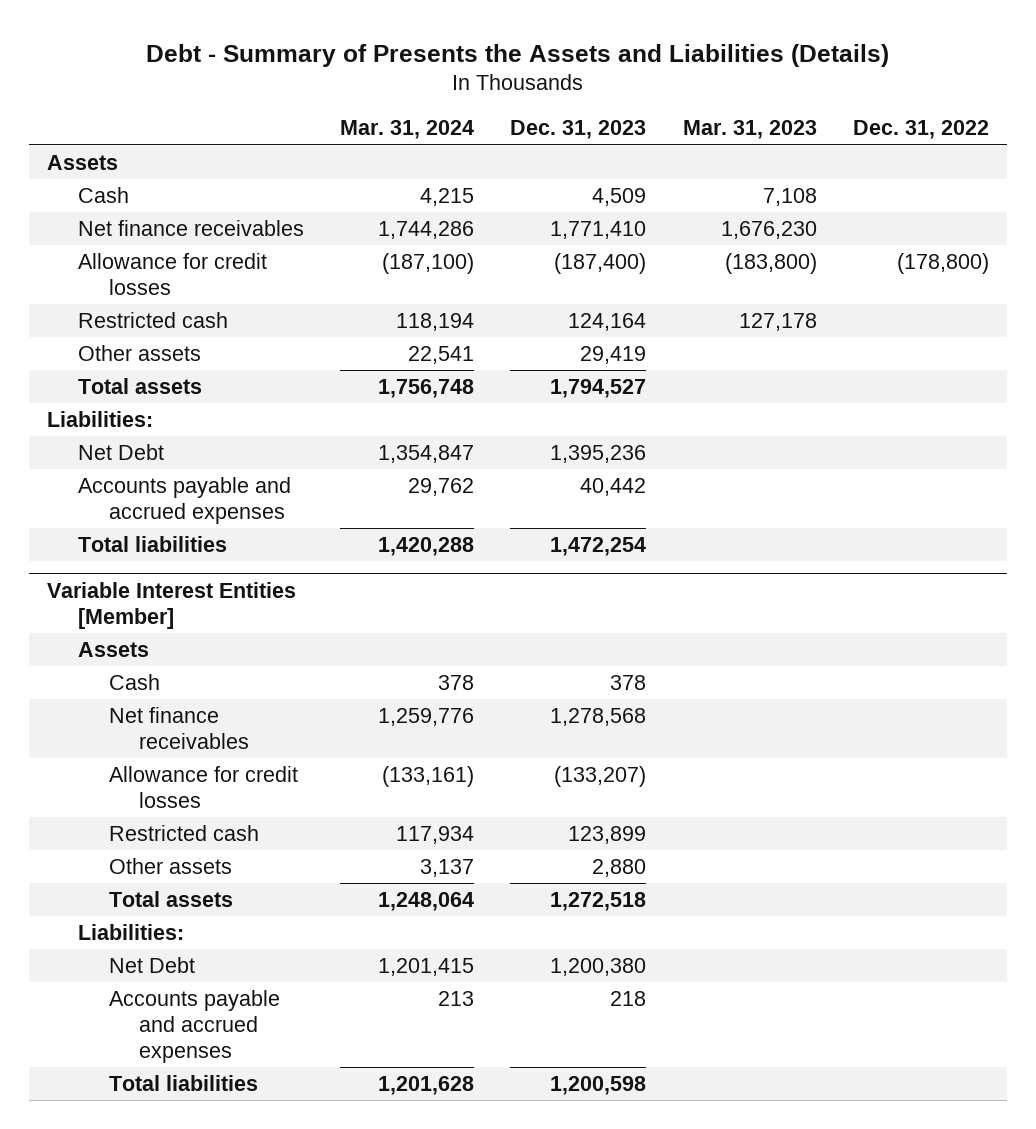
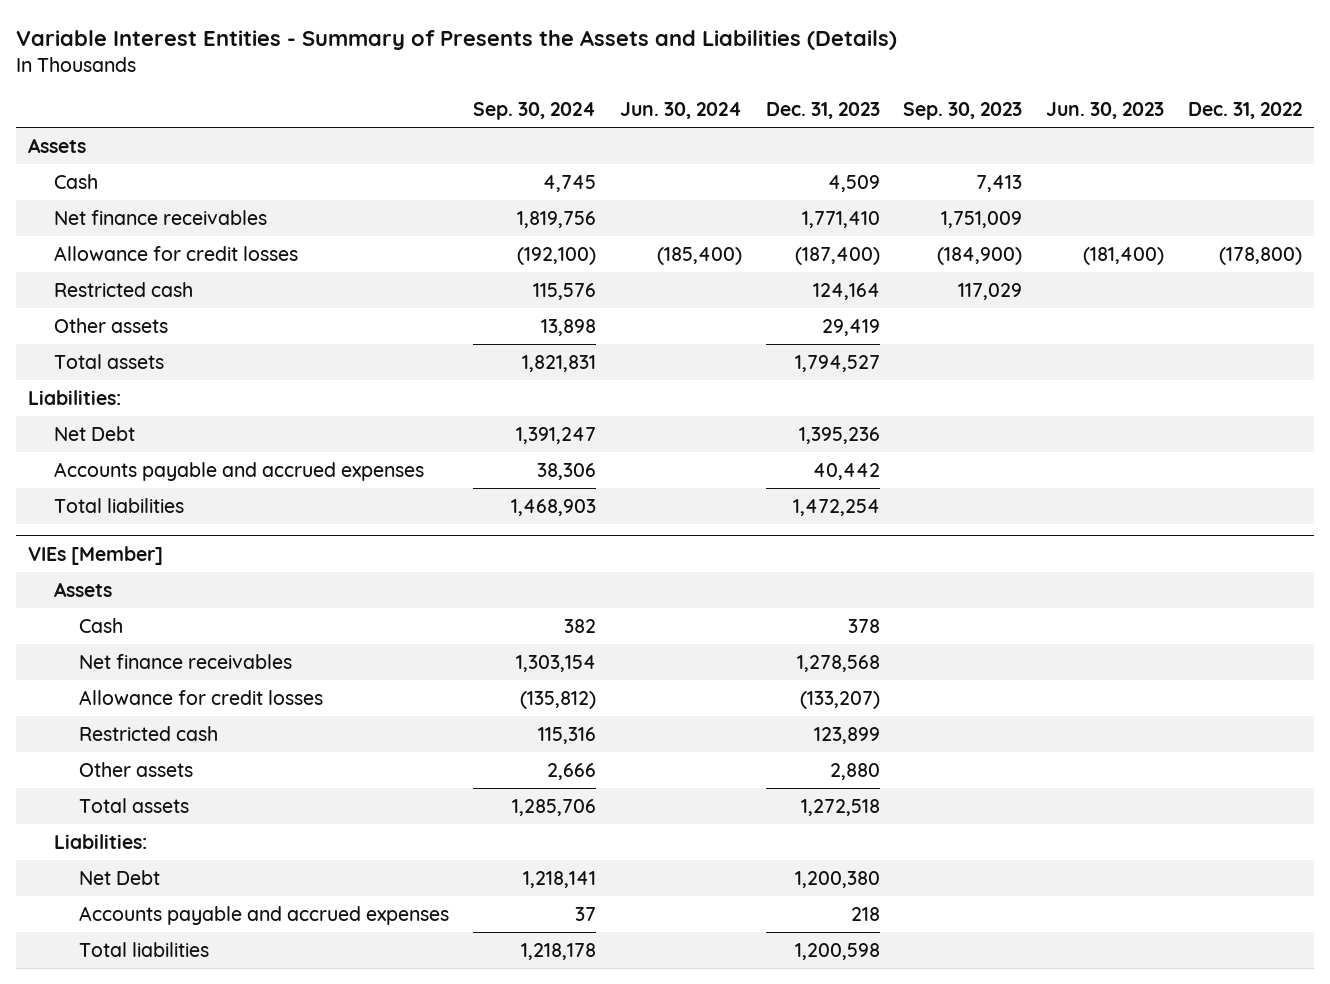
- Debt - Summary of Presents the Assets and Liabilities (Details)
+ Variable Interest Entities - Summary of Presents the Assets and Liabilities (Details)
- | Mar. 31, 2024 | Dec. 31, 2023 | Mar. 31, 2023 | Dec. 31, 2022
+ | Sep. 30, 2024 | Jun. 30, 2024 | Dec. 31, 2023 | Sep. 30, 2023 | Jun. 30, 2023 | Dec. 31, 2022
- Variable Interest Entities [Member]
+ VIEs [Member]

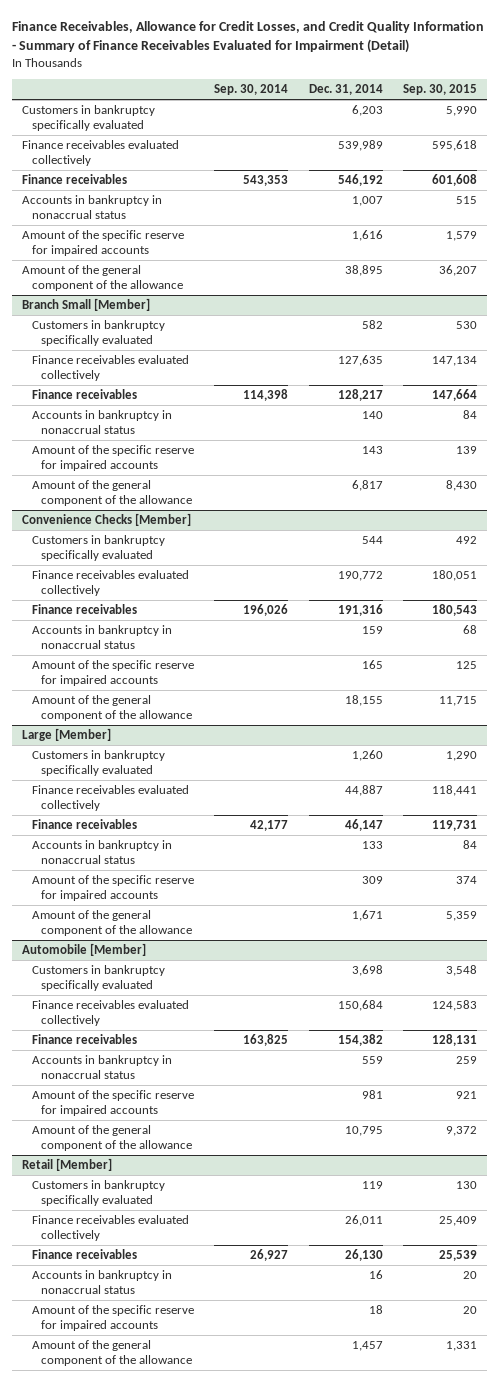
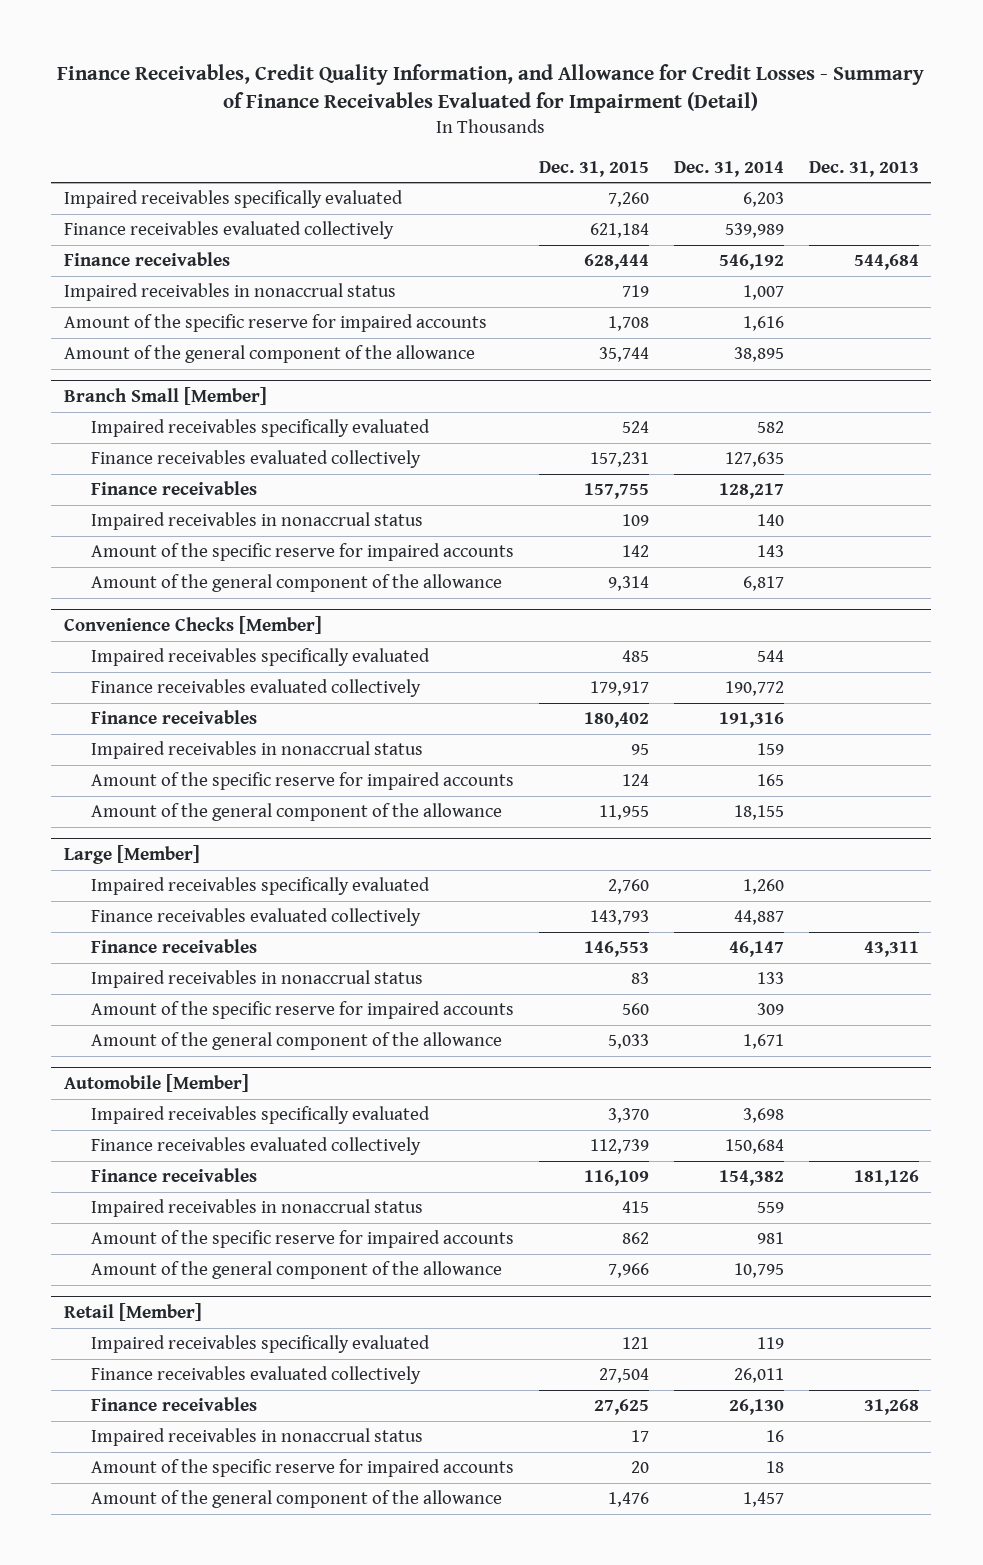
- Finance Receivables, Allowance for Credit Losses, and Credit Quality Information - Summary of Finance Receivables Evaluated for Impairment (Detail)
+ Finance Receivables, Credit Quality Information, and Allowance for Credit Losses - Summary of Finance Receivables Evaluated for Impairment (Detail)
- | Sep. 30, 2014 | Dec. 31, 2014 | Sep. 30, 2015
+ | Dec. 31, 2015 | Dec. 31, 2014 | Dec. 31, 2013
- Customers in bankruptcy specifically evaluated | | 6,203 | 5,990
+ Impaired receivables specifically evaluated | 7,260 | 6,203 |
- Accounts in bankruptcy in nonaccrual status | | 1,007 | 515
+ Impaired receivables in nonaccrual status | 719 | 1,007 |
@ Branch Small [Member]
- Customers in bankruptcy specifically evaluated | | 582 | 530
+ Impaired receivables specifically evaluated | 524 | 582 |
- Accounts in bankruptcy in nonaccrual status | | 140 | 84
+ Impaired receivables in nonaccrual status | 109 | 140 |
@ Convenience Checks [Member]
- Customers in bankruptcy specifically evaluated | | 544 | 492
+ Impaired receivables specifically evaluated | 485 | 544 |
- Accounts in bankruptcy in nonaccrual status | | 159 | 68
+ Impaired receivables in nonaccrual status | 95 | 159 |
@ Large [Member]
- Customers in bankruptcy specifically evaluated | | 1,260 | 1,290
+ Impaired receivables specifically evaluated | 2,760 | 1,260 |
- Accounts in bankruptcy in nonaccrual status | | 133 | 84
+ Impaired receivables in nonaccrual status | 83 | 133 |
@ Automobile [Member]
- Customers in bankruptcy specifically evaluated | | 3,698 | 3,548
+ Impaired receivables specifically evaluated | 3,370 | 3,698 |
- Accounts in bankruptcy in nonaccrual status | | 559 | 259
+ Impaired receivables in nonaccrual status | 415 | 559 |
@ Retail [Member]
- Customers in bankruptcy specifically evaluated | | 119 | 130
+ Impaired receivables specifically evaluated | 121 | 119 |
- Accounts in bankruptcy in nonaccrual status | | 16 | 20
+ Impaired receivables in nonaccrual status | 17 | 16 |

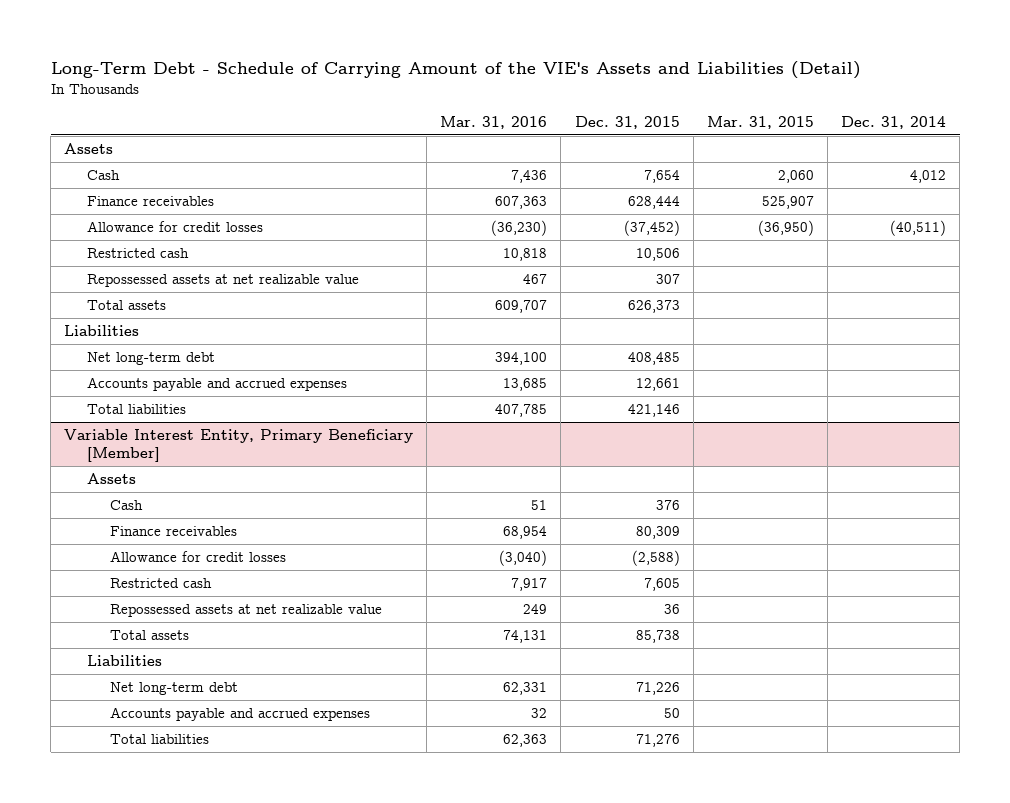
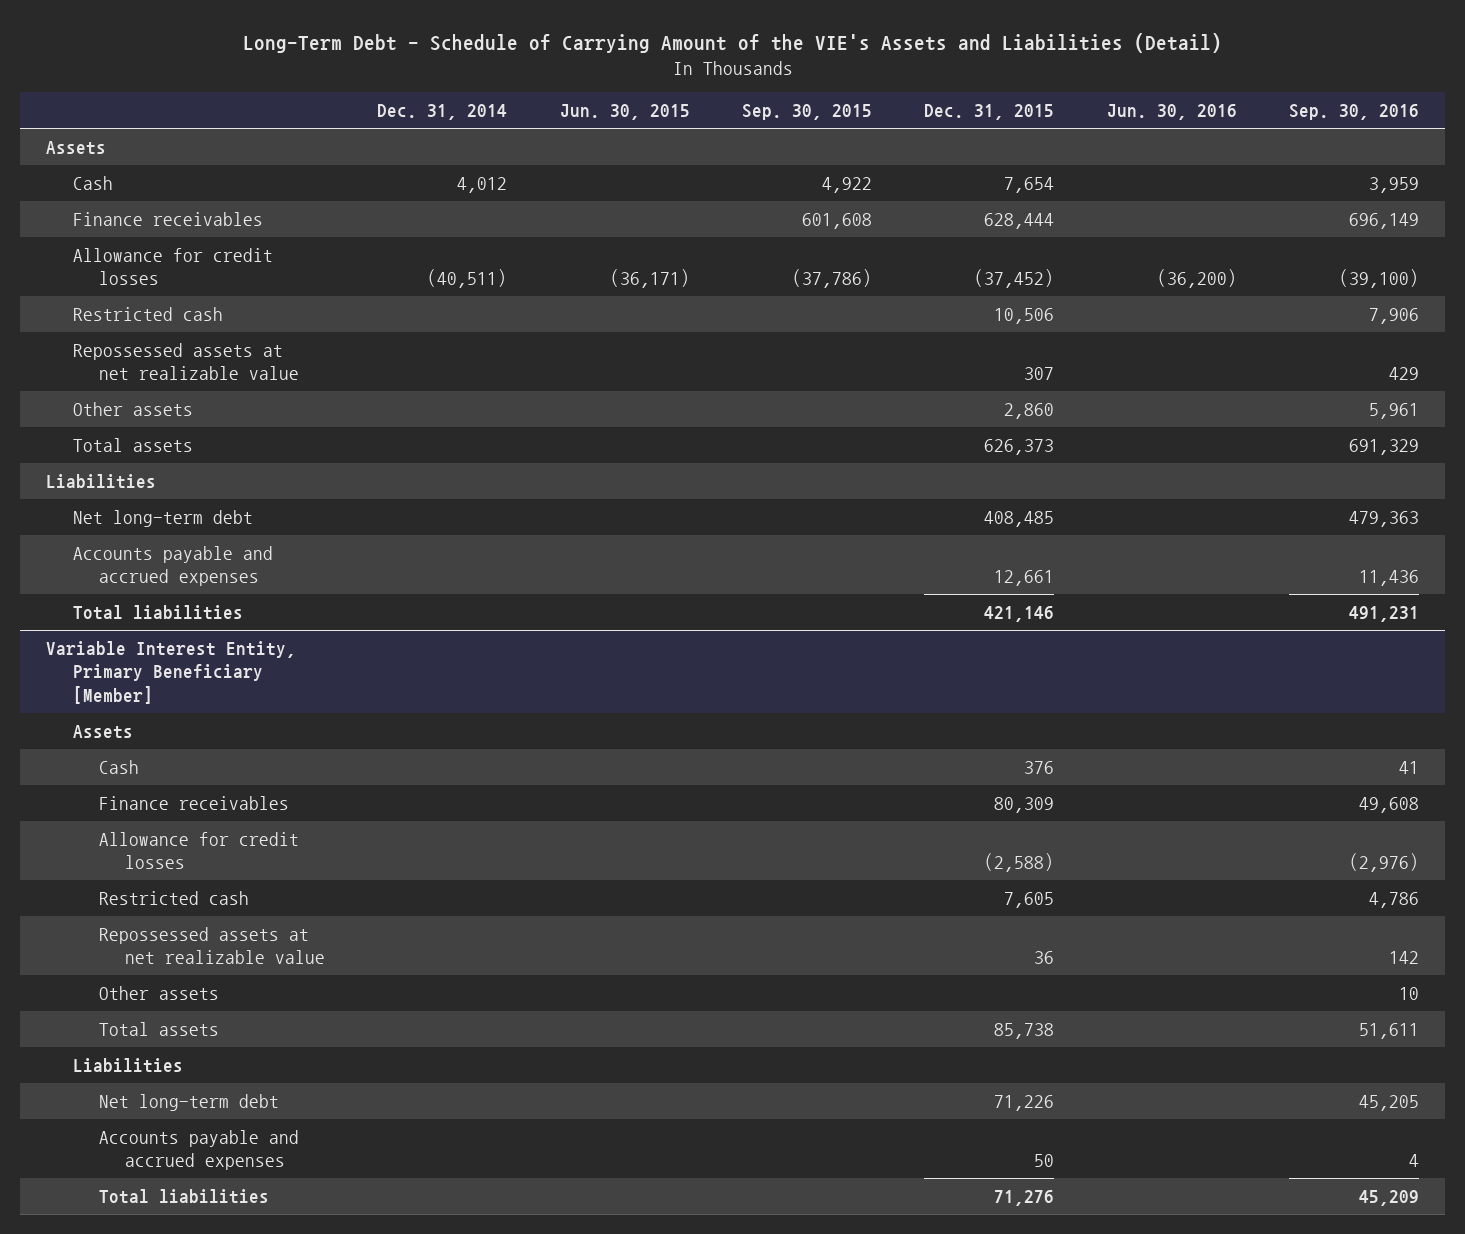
- | Mar. 31, 2016 | Dec. 31, 2015 | Mar. 31, 2015 | Dec. 31, 2014
+ | Dec. 31, 2014 | Jun. 30, 2015 | Sep. 30, 2015 | Dec. 31, 2015 | Jun. 30, 2016 | Sep. 30, 2016
+ Other assets | | | | 2,860 | | 5,961
@ Variable Interest Entity, Primary Beneficiary [Member]
+ Other assets | | | | | | 10

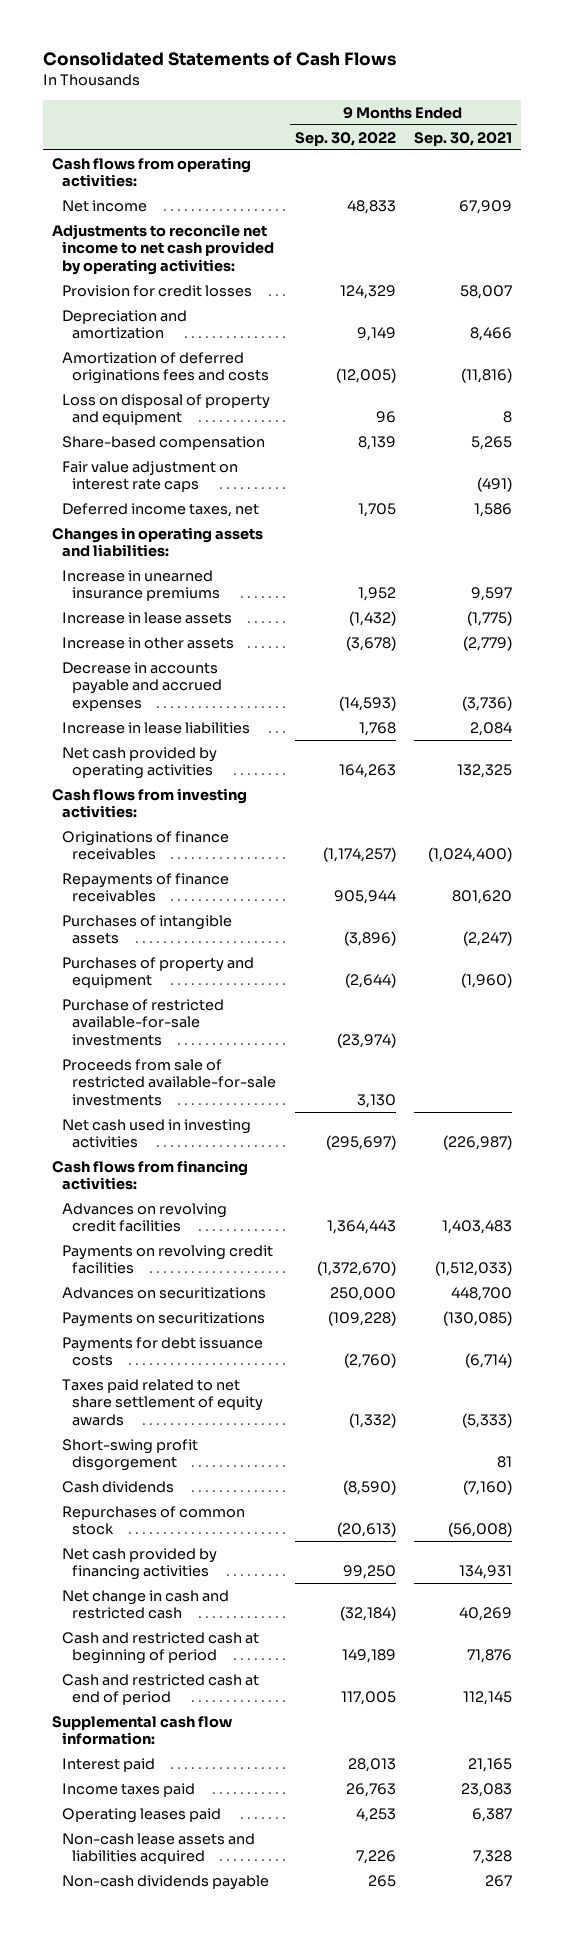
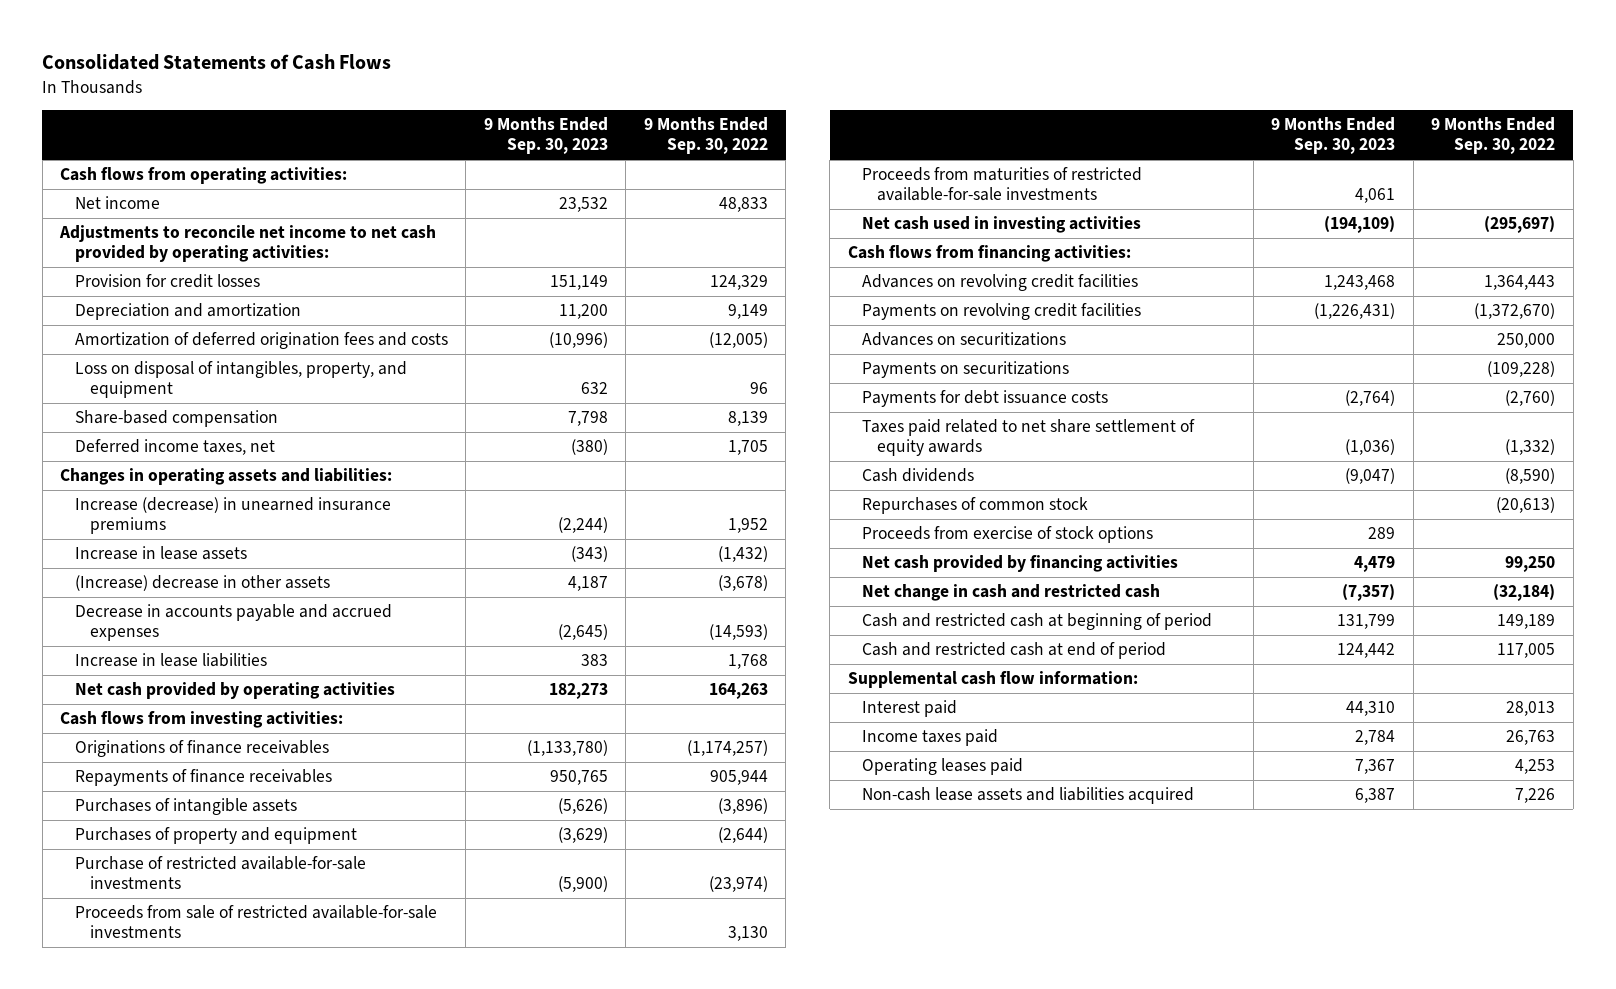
- | 9 Months Ended Sep. 30, 2022 | 9 Months Ended Sep. 30, 2021
+ | 9 Months Ended Sep. 30, 2023 | 9 Months Ended Sep. 30, 2022
- Amortization of deferred originations fees and costs | (12,005) | (11,816)
- Loss on disposal of property and equipment | 96 | 8
+ Amortization of deferred origination fees and costs | (10,996) | (12,005)
+ Loss on disposal of intangibles, property, and equipment | 632 | 96
- Fair value adjustment on interest rate caps | | (491)
- Increase in unearned insurance premiums | 1,952 | 9,597
+ Increase (decrease) in unearned insurance premiums | (2,244) | 1,952
- Increase in other assets | (3,678) | (2,779)
+ (Increase) decrease in other assets | 4,187 | (3,678)
+ Proceeds from maturities of restricted available-for-sale investments | 4,061 |
- Short-swing profit disgorgement | | 81
+ Proceeds from exercise of stock options | 289 |
- Non-cash dividends payable | 265 | 267

